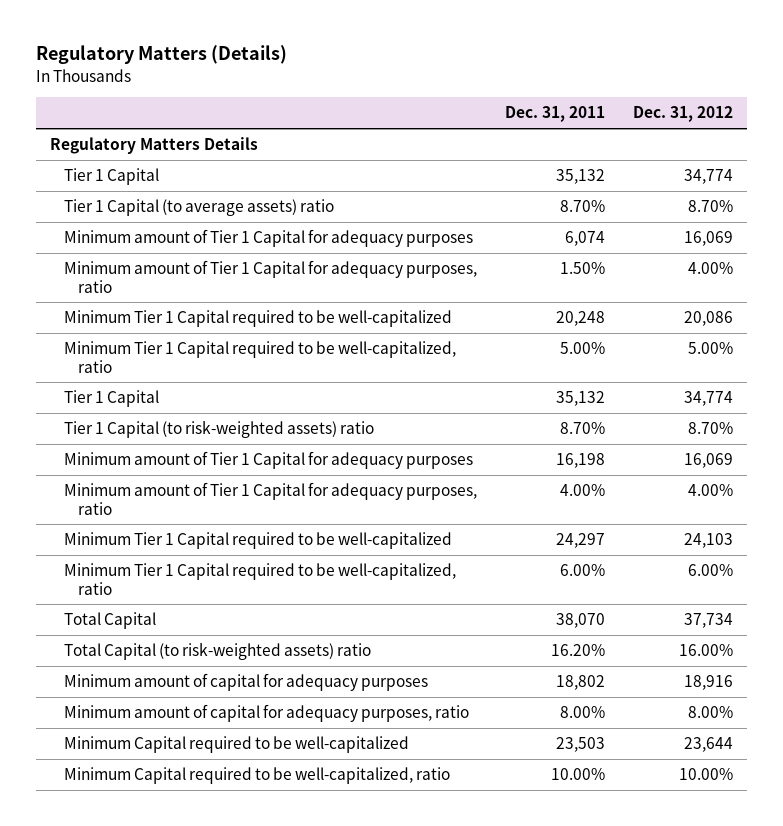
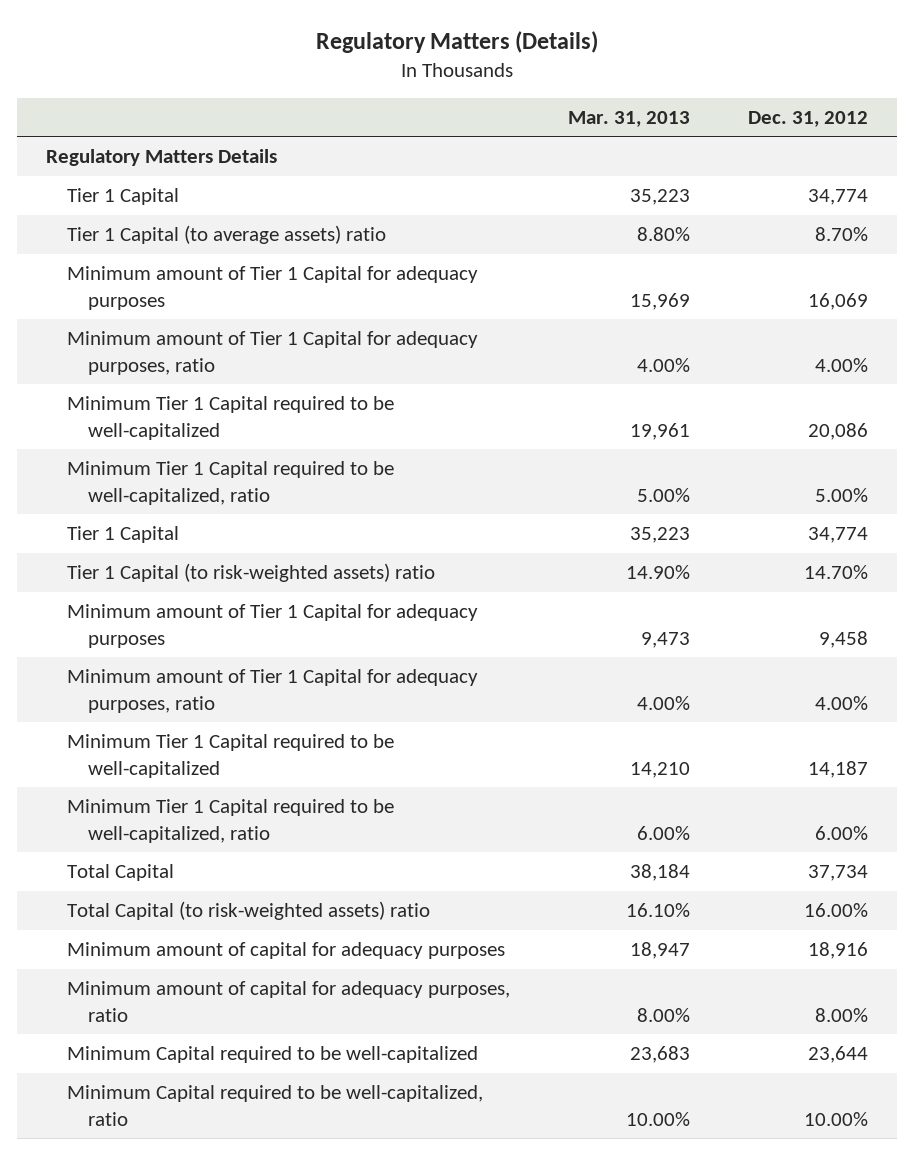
- | Dec. 31, 2011 | Dec. 31, 2012
+ | Mar. 31, 2013 | Dec. 31, 2012
- Tier 1 Capital (to risk-weighted assets) ratio | 8.70% | 8.70%
- Minimum amount of Tier 1 Capital for adequacy purposes | 16,198 | 16,069
+ Tier 1 Capital (to risk-weighted assets) ratio | 14.90% | 14.70%
+ Minimum amount of Tier 1 Capital for adequacy purposes | 9,473 | 9,458
- Minimum Tier 1 Capital required to be well-capitalized | 24,297 | 24,103
+ Minimum Tier 1 Capital required to be well-capitalized | 14,210 | 14,187

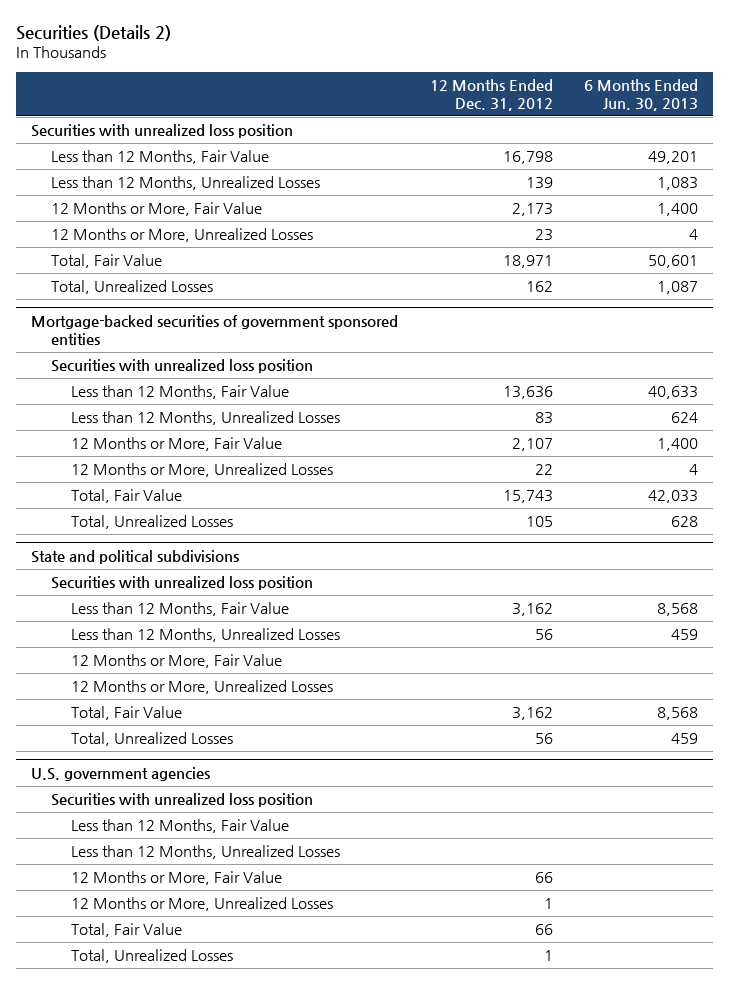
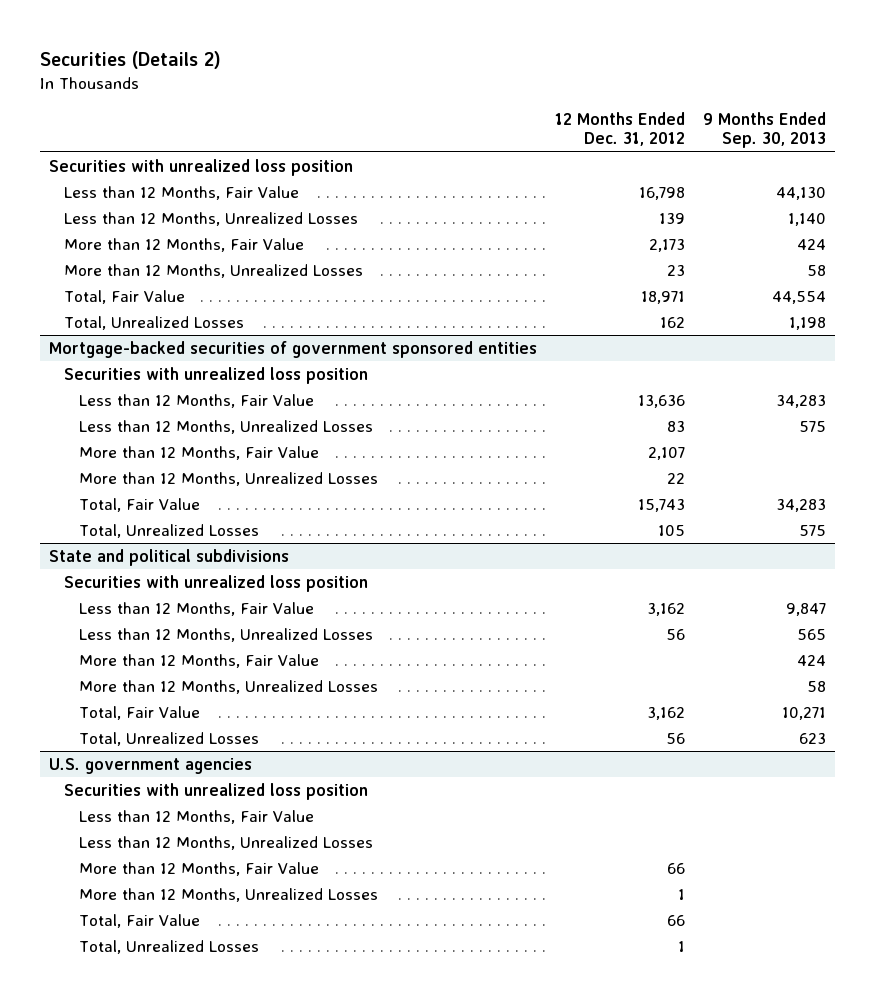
- | 12 Months Ended Dec. 31, 2012 | 6 Months Ended Jun. 30, 2013
+ | 12 Months Ended Dec. 31, 2012 | 9 Months Ended Sep. 30, 2013
- 12 Months or More, Fair Value | 2,173 | 1,400
- 12 Months or More, Unrealized Losses | 23 | 4
+ More than 12 Months, Fair Value | 2,173 | 424
+ More than 12 Months, Unrealized Losses | 23 | 58
@ Mortgage-backed securities of government sponsored entities
- 12 Months or More, Fair Value | 2,107 | 1,400
- 12 Months or More, Unrealized Losses | 22 | 4
+ More than 12 Months, Fair Value | 2,107 |
+ More than 12 Months, Unrealized Losses | 22 |
@ State and political subdivisions
- 12 Months or More, Fair Value
- 12 Months or More, Unrealized Losses
+ More than 12 Months, Fair Value | | 424
+ More than 12 Months, Unrealized Losses | | 58
@ U.S. government agencies
- 12 Months or More, Fair Value | 66 |
- 12 Months or More, Unrealized Losses | 1 |
+ More than 12 Months, Fair Value | 66 |
+ More than 12 Months, Unrealized Losses | 1 |

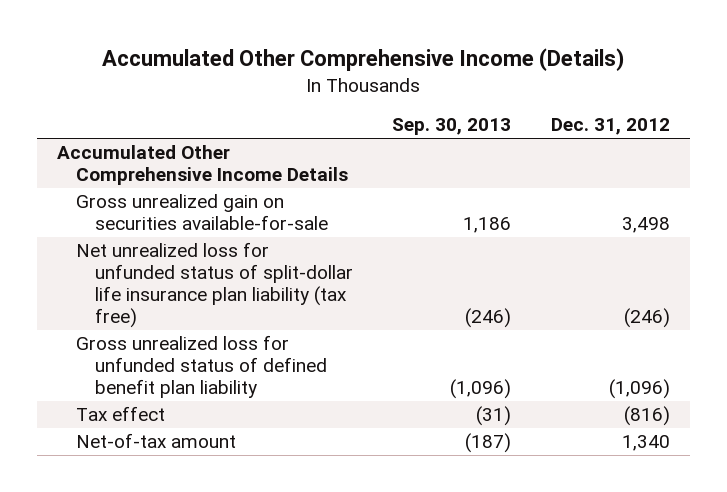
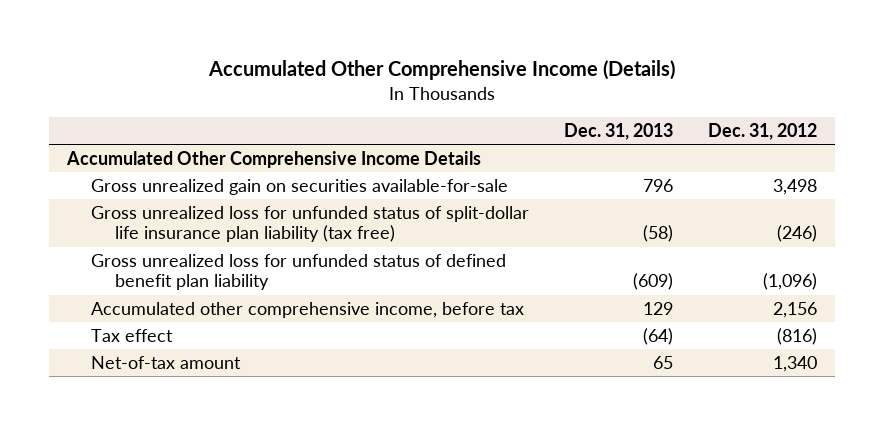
- | Sep. 30, 2013 | Dec. 31, 2012
+ | Dec. 31, 2013 | Dec. 31, 2012
- Net unrealized loss for unfunded status of split-dollar life insurance plan liability (tax free) | (246) | (246)
+ Gross unrealized loss for unfunded status of split-dollar life insurance plan liability (tax free) | (58) | (246)
+ Accumulated other comprehensive income, before tax | 129 | 2,156

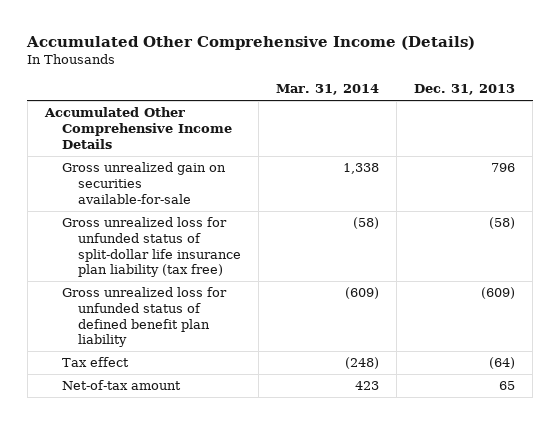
- | Dec. 31, 2013 | Dec. 31, 2012
+ | Mar. 31, 2014 | Dec. 31, 2013
- Accumulated other comprehensive income, before tax | 129 | 2,156

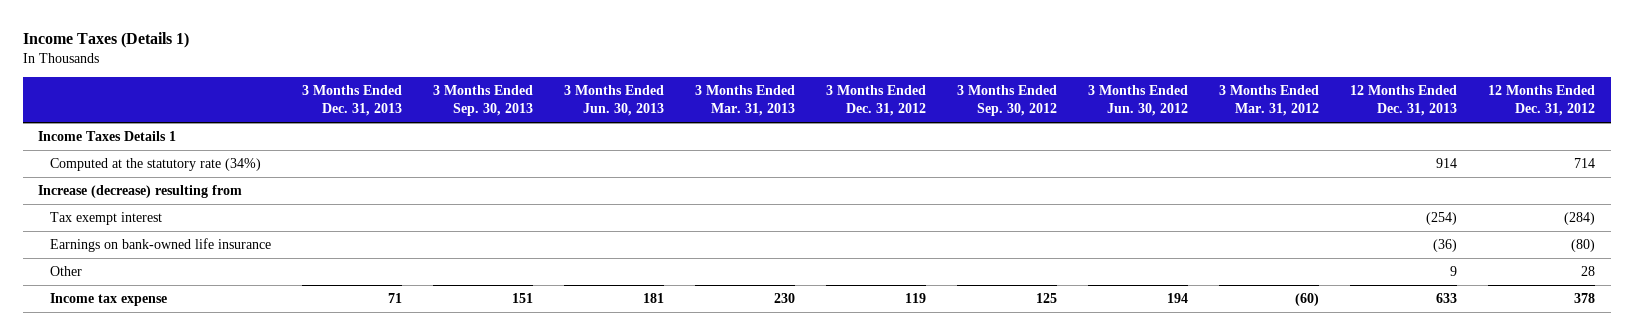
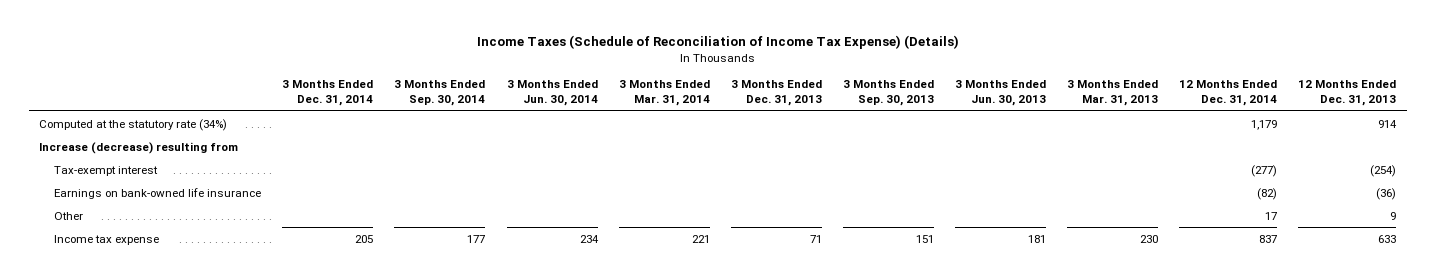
- Income Taxes (Details 1)
+ Income Taxes (Schedule of Reconciliation of Income Tax Expense) (Details)
- | 3 Months Ended Dec. 31, 2013 | 3 Months Ended Sep. 30, 2013 | 3 Months Ended Jun. 30, 2013 | 3 Months Ended Mar. 31, 2013 | 3 Months Ended Dec. 31, 2012 | 3 Months Ended Sep. 30, 2012 | 3 Months Ended Jun. 30, 2012 | 3 Months Ended Mar. 31, 2012 | 12 Months Ended Dec. 31, 2013 | 12 Months Ended Dec. 31, 2012
+ | 3 Months Ended Dec. 31, 2014 | 3 Months Ended Sep. 30, 2014 | 3 Months Ended Jun. 30, 2014 | 3 Months Ended Mar. 31, 2014 | 3 Months Ended Dec. 31, 2013 | 3 Months Ended Sep. 30, 2013 | 3 Months Ended Jun. 30, 2013 | 3 Months Ended Mar. 31, 2013 | 12 Months Ended Dec. 31, 2014 | 12 Months Ended Dec. 31, 2013
- Income Taxes Details 1
- Tax exempt interest | | | | | | | | | (254) | (284)
+ Tax-exempt interest | | | | | | | | | (277) | (254)

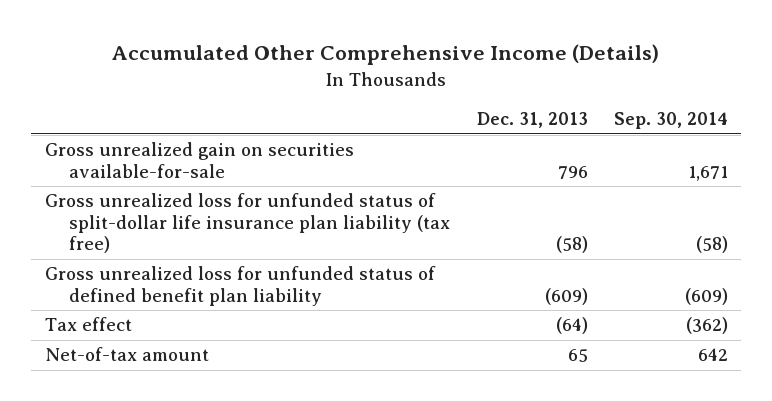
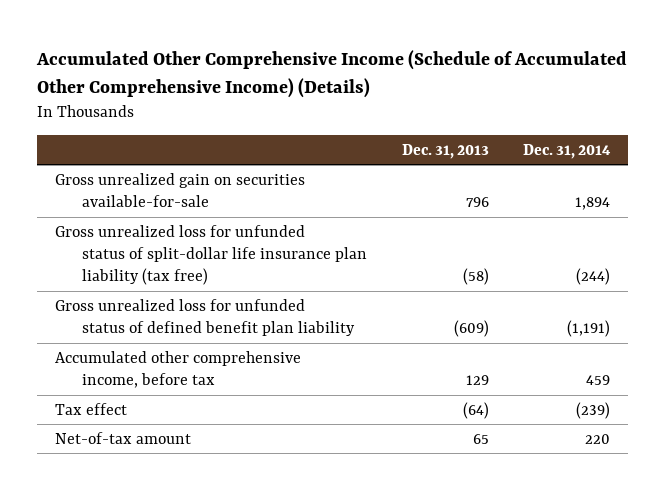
- Accumulated Other Comprehensive Income (Details)
+ Accumulated Other Comprehensive Income (Schedule of Accumulated Other Comprehensive Income) (Details)
- | Dec. 31, 2013 | Sep. 30, 2014
+ | Dec. 31, 2013 | Dec. 31, 2014
+ Accumulated other comprehensive income, before tax | 129 | 459

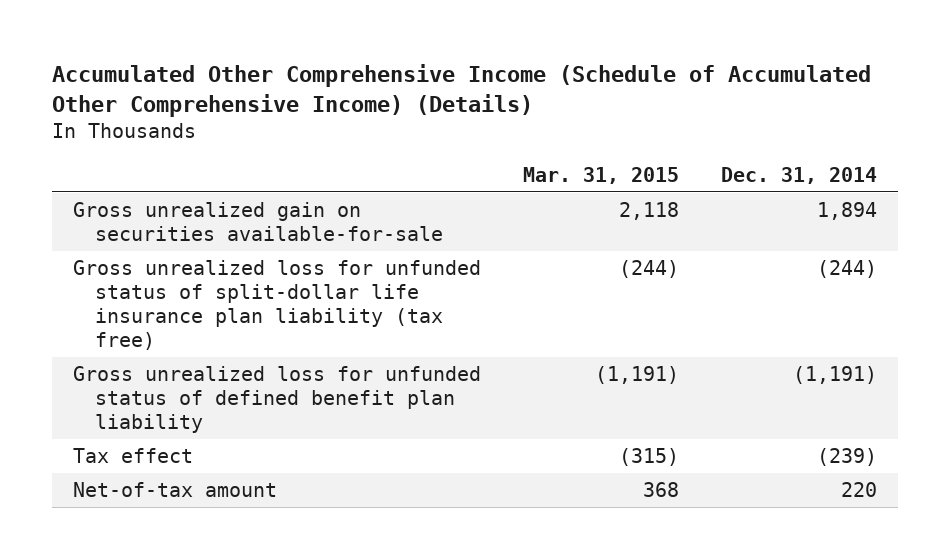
- | Dec. 31, 2013 | Dec. 31, 2014
+ | Mar. 31, 2015 | Dec. 31, 2014
- Accumulated other comprehensive income, before tax | 129 | 459

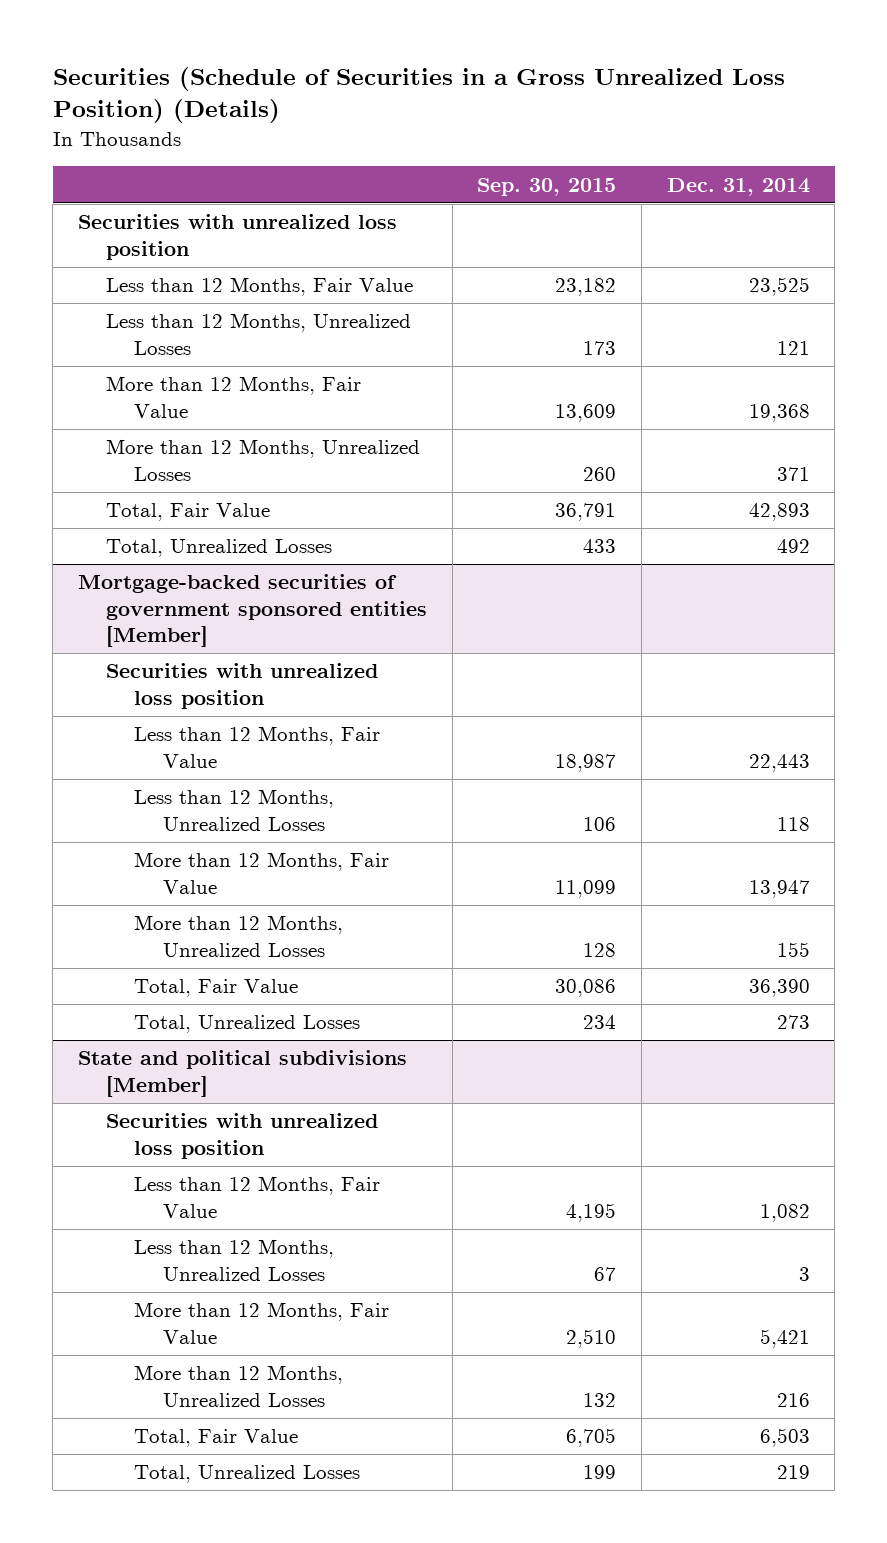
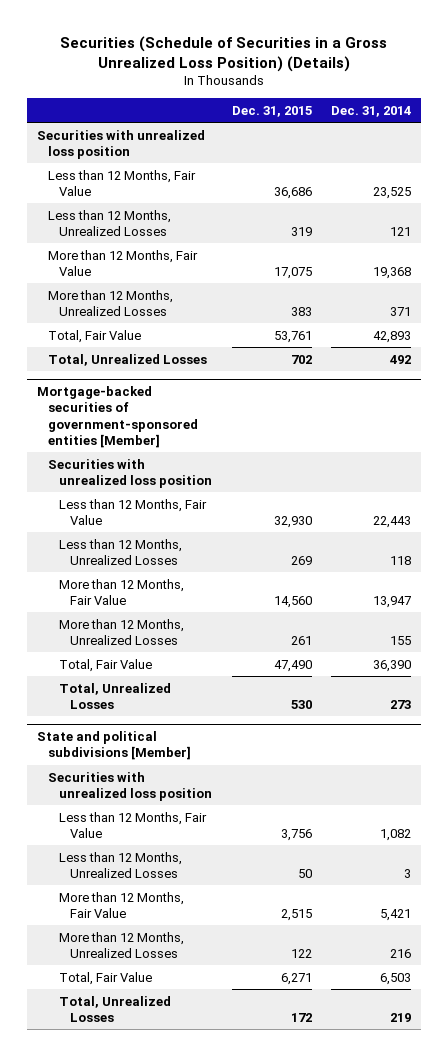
- | Sep. 30, 2015 | Dec. 31, 2014
+ | Dec. 31, 2015 | Dec. 31, 2014
- Mortgage-backed securities of government sponsored entities [Member]
+ Mortgage-backed securities of government-sponsored entities [Member]

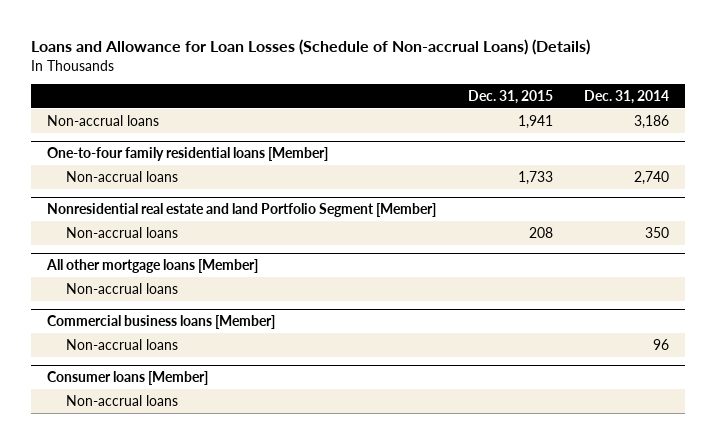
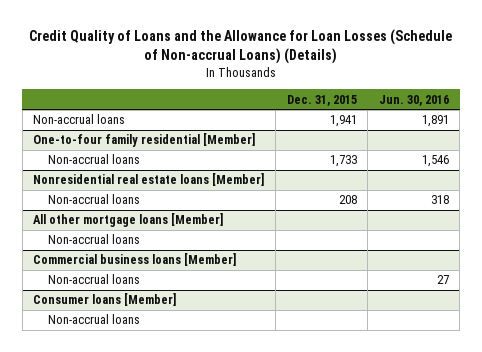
- Loans and Allowance for Loan Losses (Schedule of Non-accrual Loans) (Details)
+ Credit Quality of Loans and the Allowance for Loan Losses (Schedule of Non-accrual Loans) (Details)
- | Dec. 31, 2015 | Dec. 31, 2014
+ | Dec. 31, 2015 | Jun. 30, 2016
- One-to-four family residential loans [Member]
+ One-to-four family residential [Member]
- Nonresidential real estate and land Portfolio Segment [Member]
+ Nonresidential real estate loans [Member]

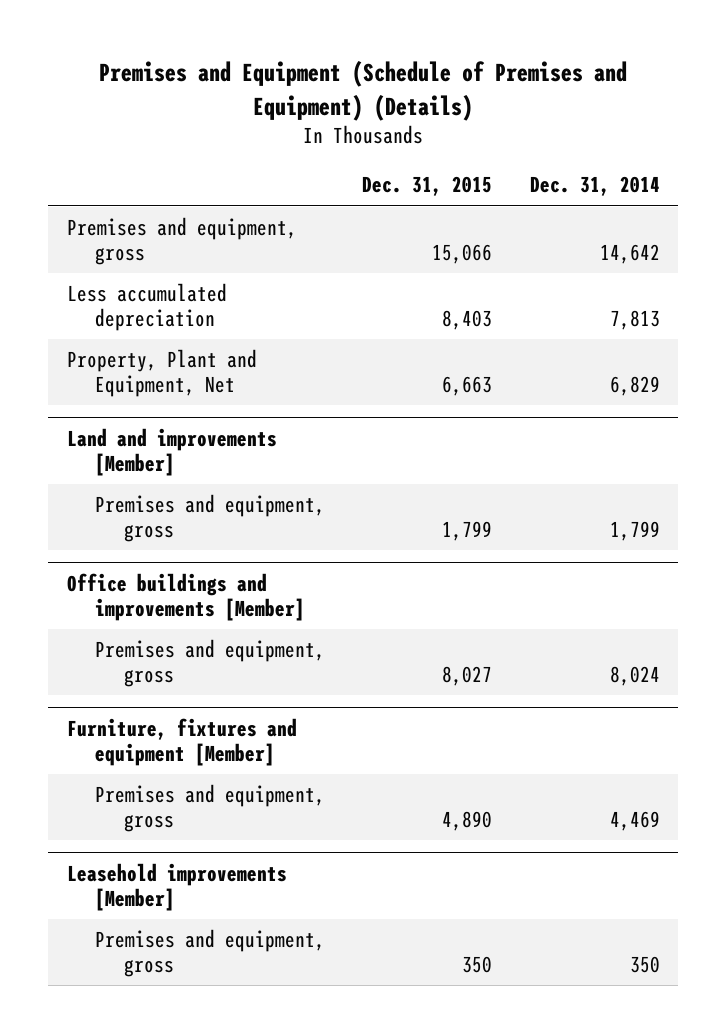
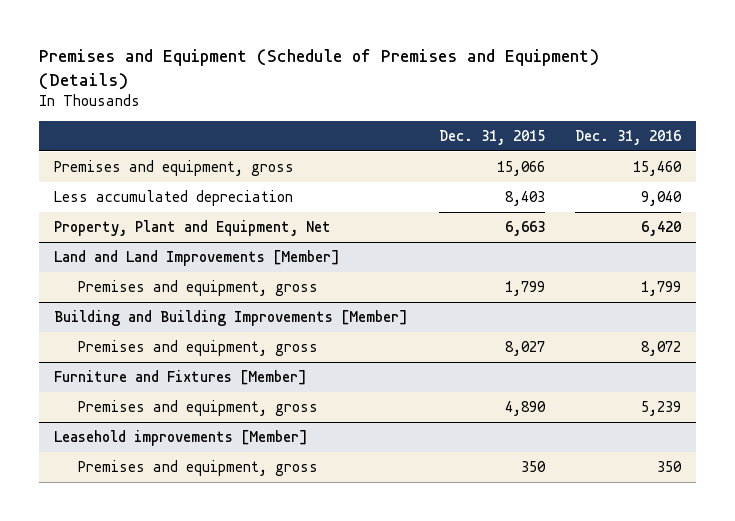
- | Dec. 31, 2015 | Dec. 31, 2014
+ | Dec. 31, 2015 | Dec. 31, 2016
- Land and improvements [Member]
+ Land and Land Improvements [Member]
- Office buildings and improvements [Member]
+ Building and Building Improvements [Member]
- Furniture, fixtures and equipment [Member]
+ Furniture and Fixtures [Member]

